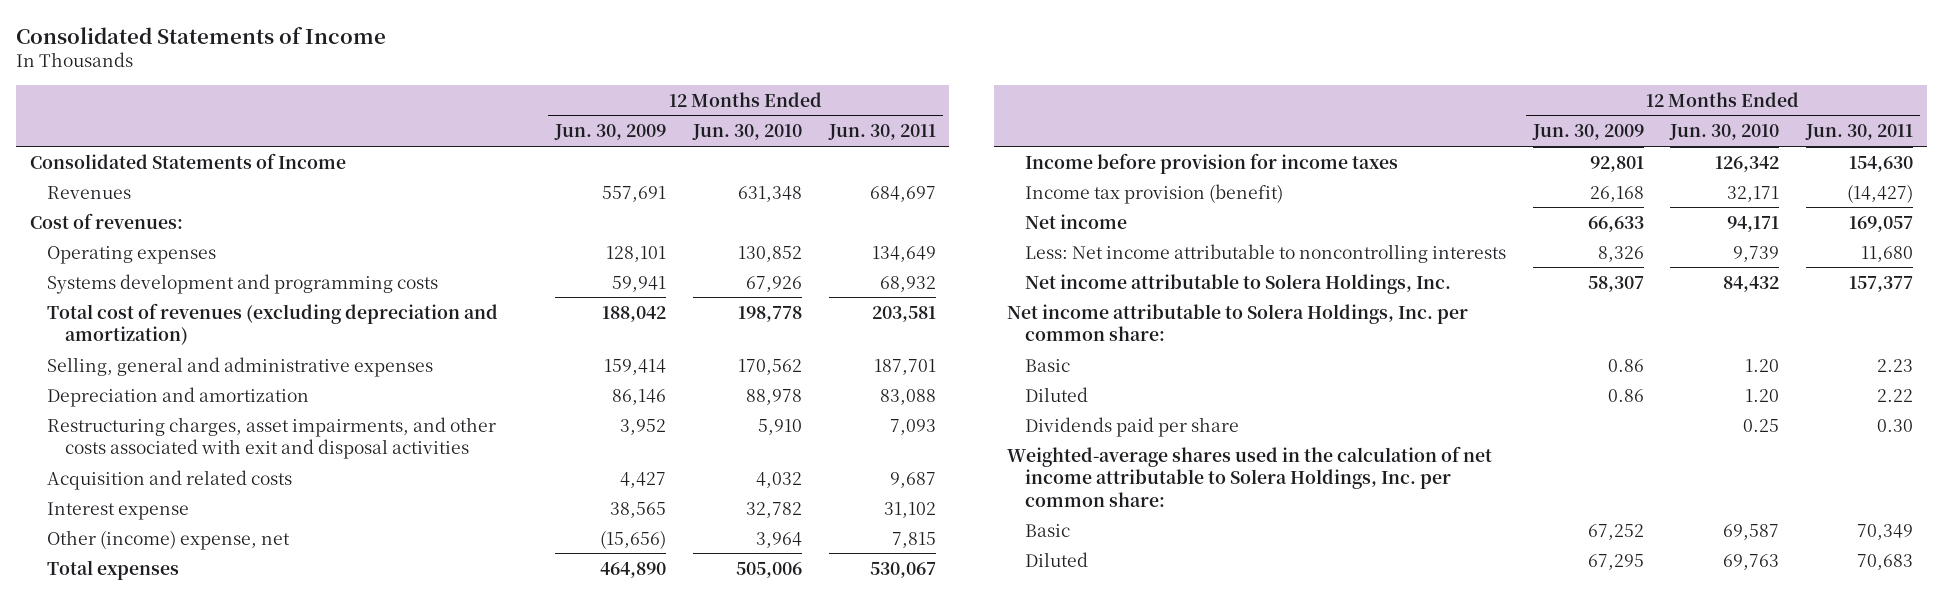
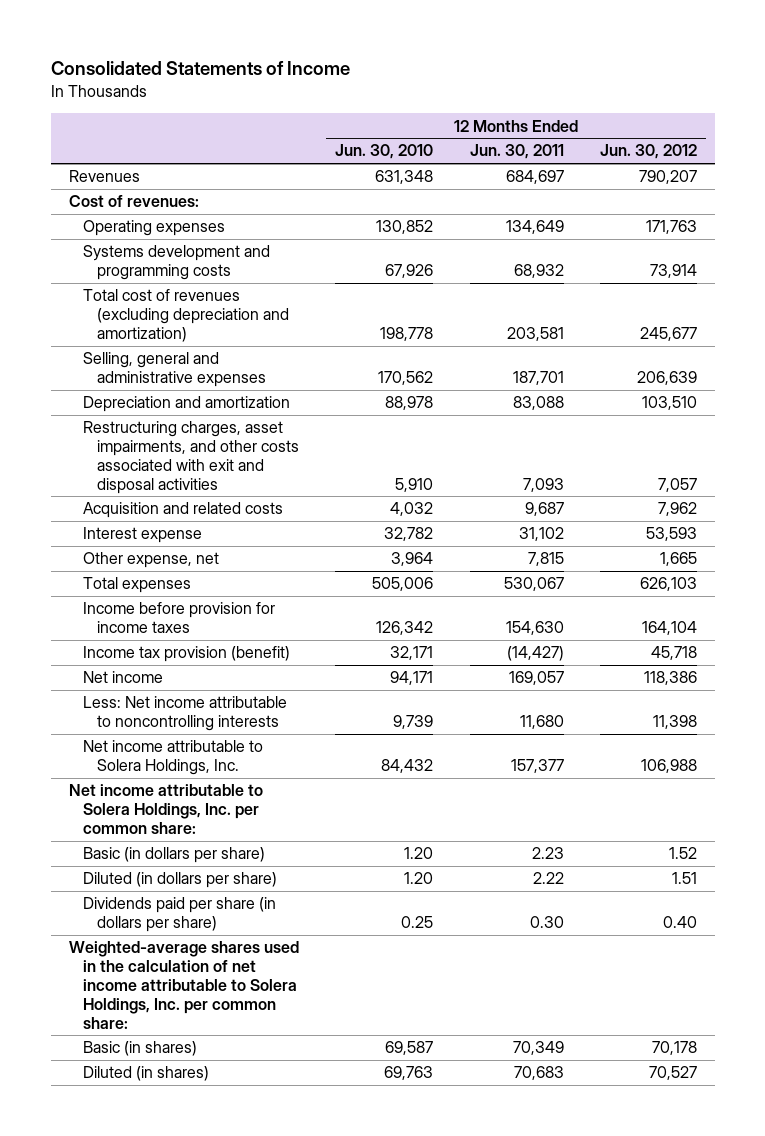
- | 12 Months Ended Jun. 30, 2009 | 12 Months Ended Jun. 30, 2010 | 12 Months Ended Jun. 30, 2011
+ | 12 Months Ended Jun. 30, 2010 | 12 Months Ended Jun. 30, 2011 | 12 Months Ended Jun. 30, 2012
- Consolidated Statements of Income
- Other (income) expense, net | (15,656) | 3,964 | 7,815
+ Other expense, net | 3,964 | 7,815 | 1,665
- Basic | 0.86 | 1.20 | 2.23
- Diluted | 0.86 | 1.20 | 2.22
- Dividends paid per share | | 0.25 | 0.30
+ Basic (in dollars per share) | 1.20 | 2.23 | 1.52
+ Diluted (in dollars per share) | 1.20 | 2.22 | 1.51
+ Dividends paid per share (in dollars per share) | 0.25 | 0.30 | 0.40
- Basic | 67,252 | 69,587 | 70,349
- Diluted | 67,295 | 69,763 | 70,683
+ Basic (in shares) | 69,587 | 70,349 | 70,178
+ Diluted (in shares) | 69,763 | 70,683 | 70,527

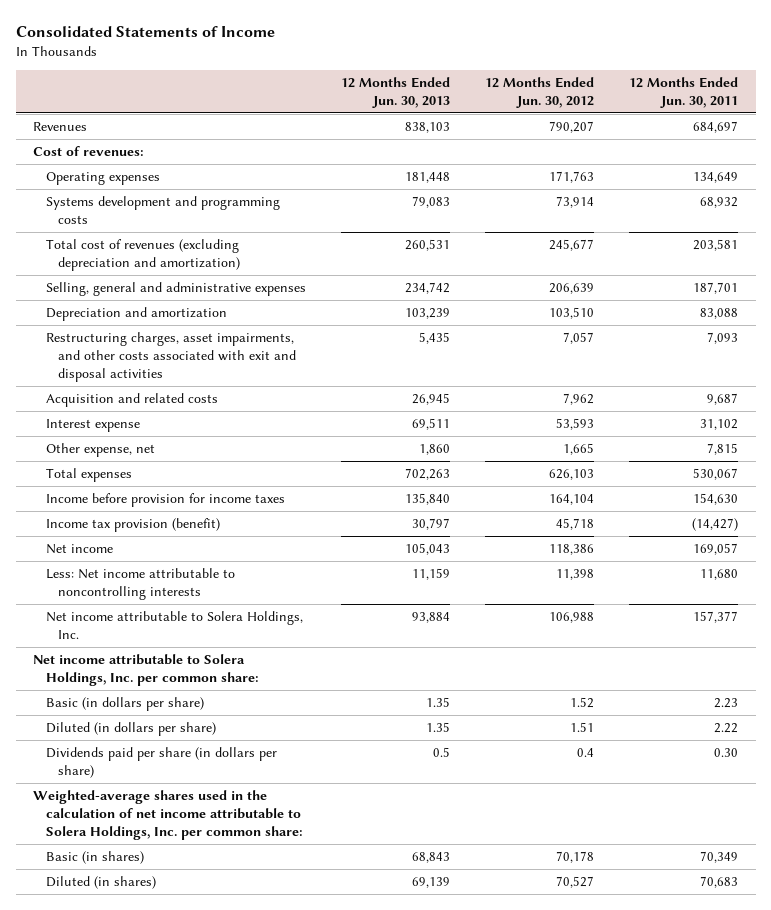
- | 12 Months Ended Jun. 30, 2010 | 12 Months Ended Jun. 30, 2011 | 12 Months Ended Jun. 30, 2012
+ | 12 Months Ended Jun. 30, 2013 | 12 Months Ended Jun. 30, 2012 | 12 Months Ended Jun. 30, 2011
- Dividends paid per share (in dollars per share) | 0.25 | 0.30 | 0.40
+ Dividends paid per share (in dollars per share) | 0.5 | 0.4 | 0.30

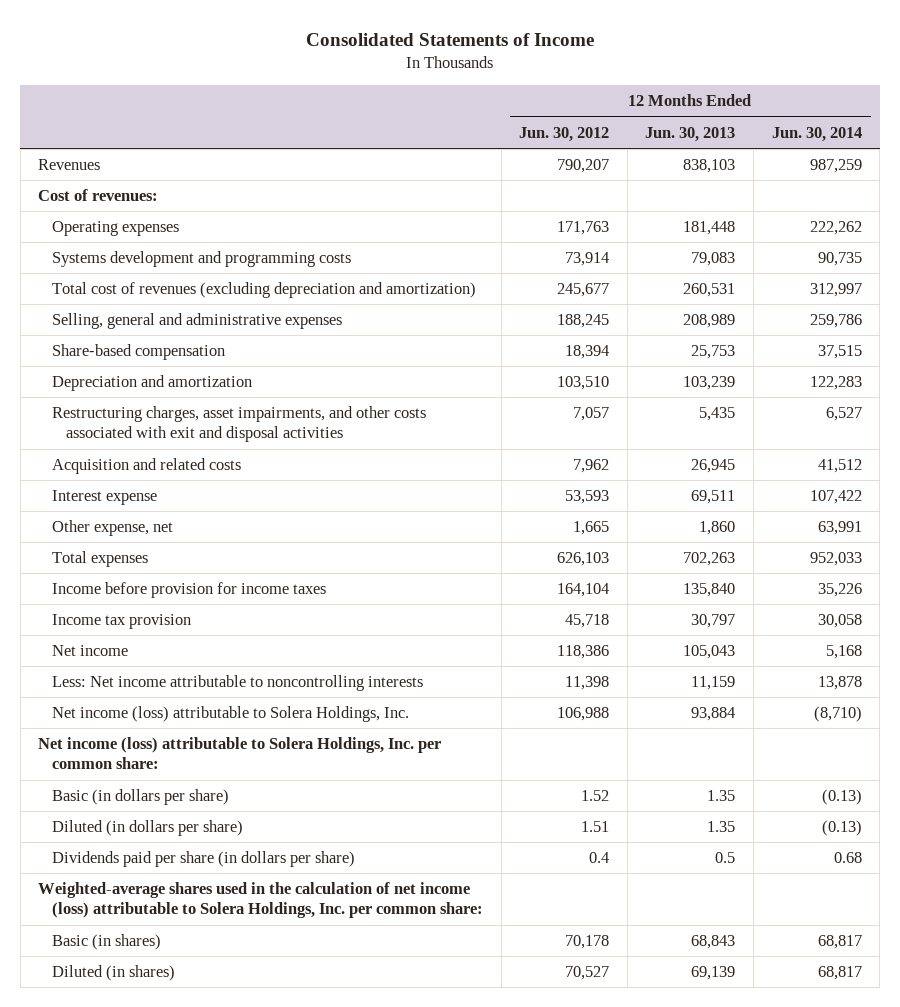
- | 12 Months Ended Jun. 30, 2013 | 12 Months Ended Jun. 30, 2012 | 12 Months Ended Jun. 30, 2011
+ | 12 Months Ended Jun. 30, 2012 | 12 Months Ended Jun. 30, 2013 | 12 Months Ended Jun. 30, 2014
- Selling, general and administrative expenses | 234,742 | 206,639 | 187,701
+ Selling, general and administrative expenses | 188,245 | 208,989 | 259,786
+ Share-based compensation | 18,394 | 25,753 | 37,515
- Income tax provision (benefit) | 30,797 | 45,718 | (14,427)
+ Income tax provision | 45,718 | 30,797 | 30,058
- Net income attributable to Solera Holdings, Inc. | 93,884 | 106,988 | 157,377
- Net income attributable to Solera Holdings, Inc. per common share:
+ Net income (loss) attributable to Solera Holdings, Inc. | 106,988 | 93,884 | (8,710)
+ Net income (loss) attributable to Solera Holdings, Inc. per common share:
- Weighted-average shares used in the calculation of net income attributable to Solera Holdings, Inc. per common share:
+ Weighted-average shares used in the calculation of net income (loss) attributable to Solera Holdings, Inc. per common share:

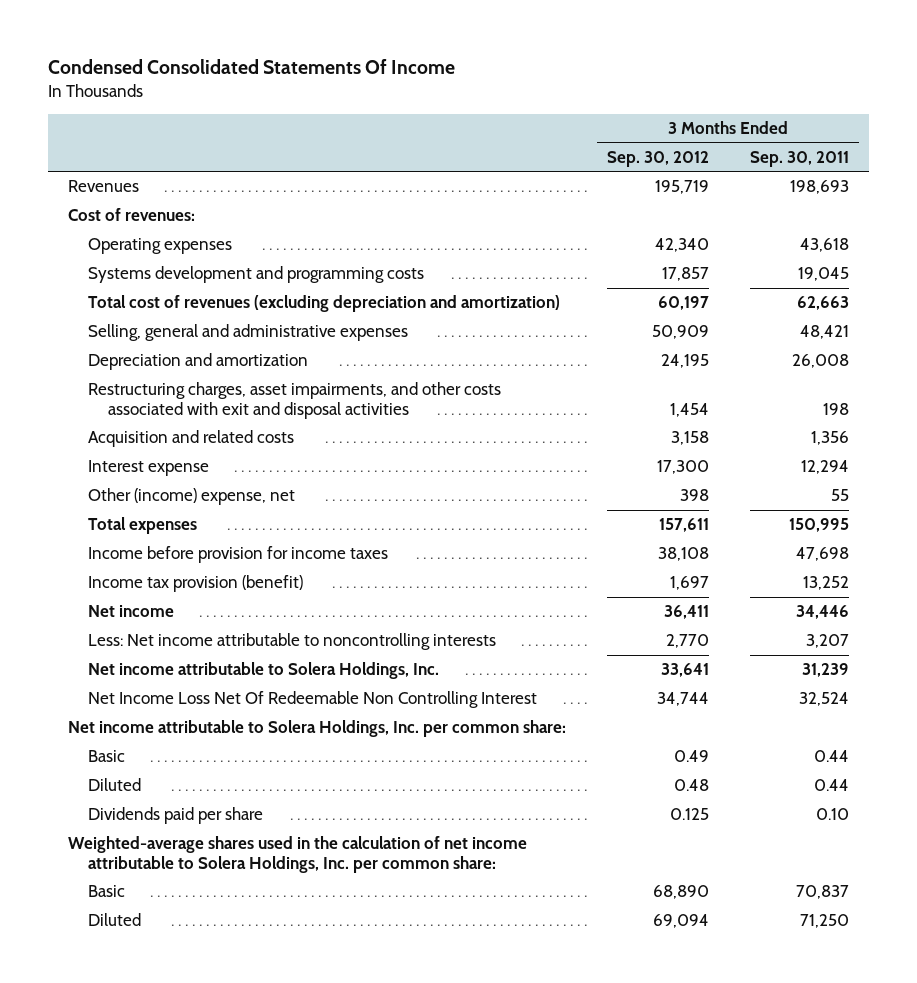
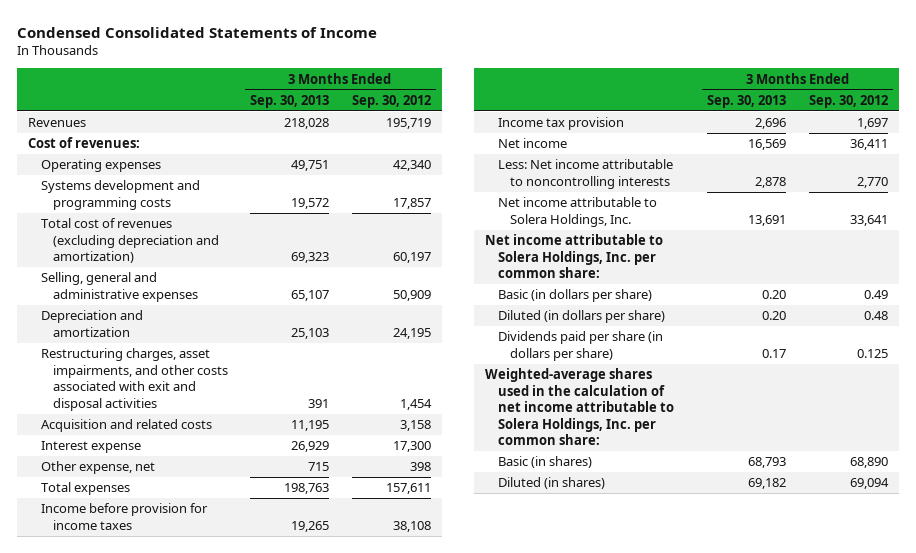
- Condensed Consolidated Statements Of Income
+ Condensed Consolidated Statements of Income
- | 3 Months Ended Sep. 30, 2012 | 3 Months Ended Sep. 30, 2011
+ | 3 Months Ended Sep. 30, 2013 | 3 Months Ended Sep. 30, 2012
- Other (income) expense, net | 398 | 55
+ Other expense, net | 715 | 398
- Income tax provision (benefit) | 1,697 | 13,252
+ Income tax provision | 2,696 | 1,697
- Net Income Loss Net Of Redeemable Non Controlling Interest | 34,744 | 32,524
- Basic | 0.49 | 0.44
- Diluted | 0.48 | 0.44
- Dividends paid per share | 0.125 | 0.10
+ Basic (in dollars per share) | 0.20 | 0.49
+ Diluted (in dollars per share) | 0.20 | 0.48
+ Dividends paid per share (in dollars per share) | 0.17 | 0.125
- Basic | 68,890 | 70,837
- Diluted | 69,094 | 71,250
+ Basic (in shares) | 68,793 | 68,890
+ Diluted (in shares) | 69,182 | 69,094

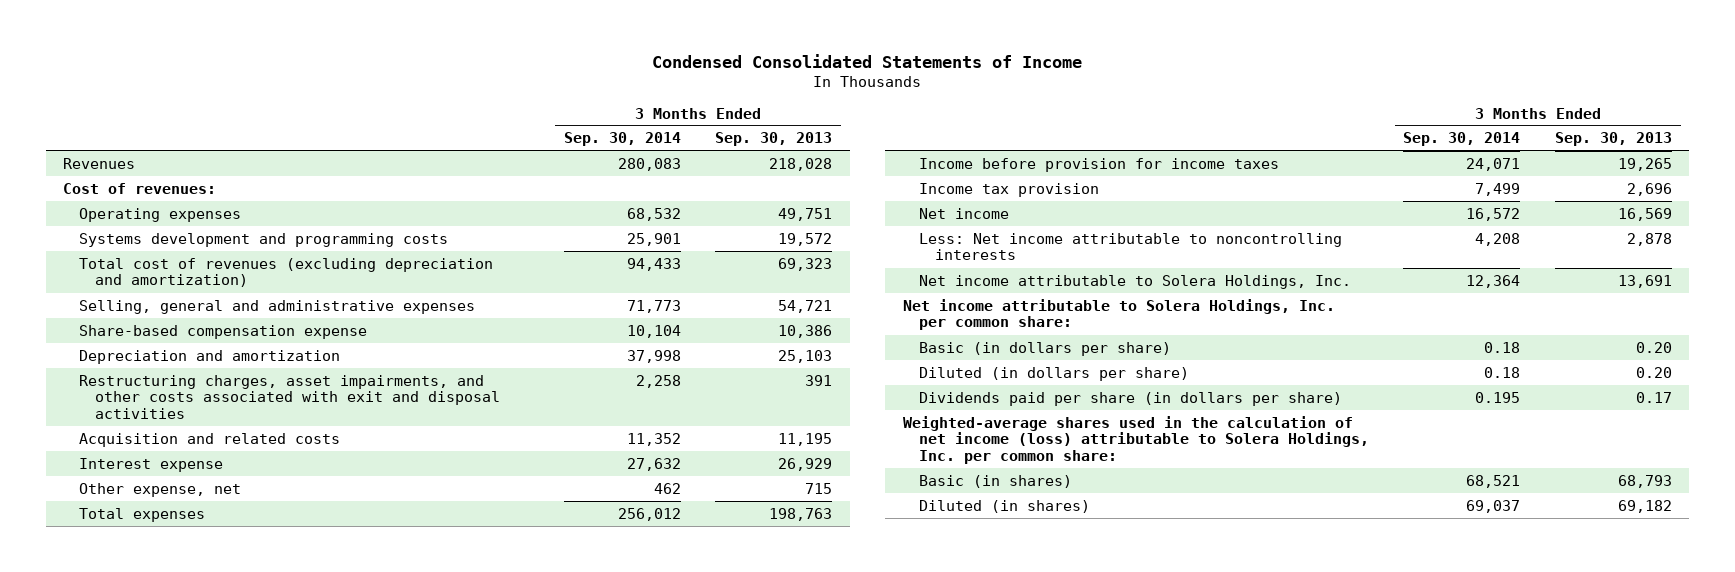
- | 3 Months Ended Sep. 30, 2013 | 3 Months Ended Sep. 30, 2012
+ | 3 Months Ended Sep. 30, 2014 | 3 Months Ended Sep. 30, 2013
- Selling, general and administrative expenses | 65,107 | 50,909
+ Selling, general and administrative expenses | 71,773 | 54,721
+ Share-based compensation expense | 10,104 | 10,386
- Weighted-average shares used in the calculation of net income attributable to Solera Holdings, Inc. per common share:
+ Weighted-average shares used in the calculation of net income (loss) attributable to Solera Holdings, Inc. per common share:

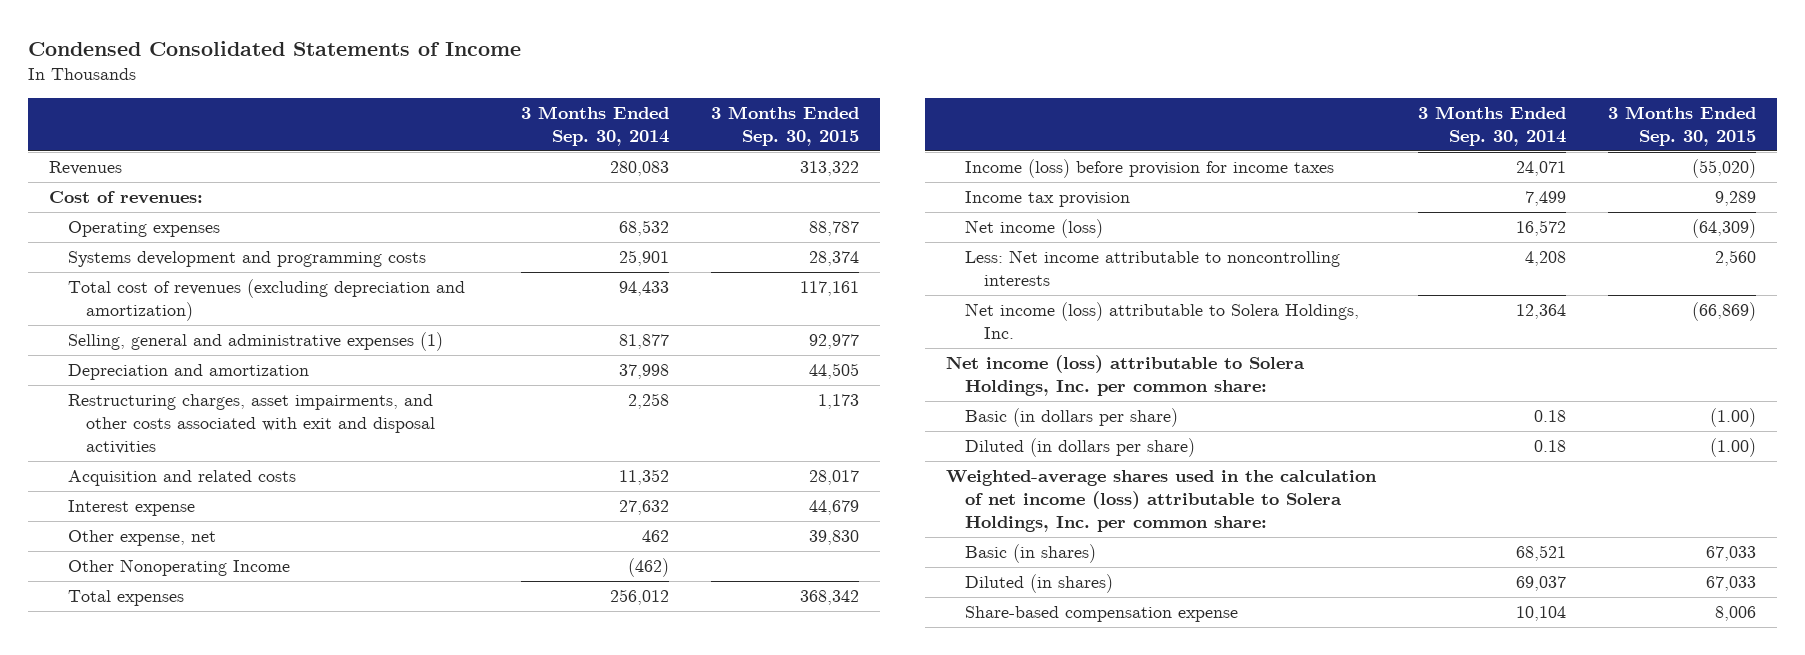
- | 3 Months Ended Sep. 30, 2014 | 3 Months Ended Sep. 30, 2013
+ | 3 Months Ended Sep. 30, 2014 | 3 Months Ended Sep. 30, 2015
- Selling, general and administrative expenses | 71,773 | 54,721
+ Selling, general and administrative expenses (1) | 81,877 | 92,977
+ Other Nonoperating Income | (462) |
- Income before provision for income taxes | 24,071 | 19,265
+ Income (loss) before provision for income taxes | 24,071 | (55,020)
- Net income | 16,572 | 16,569
+ Net income (loss) | 16,572 | (64,309)
- Net income attributable to Solera Holdings, Inc. | 12,364 | 13,691
- Net income attributable to Solera Holdings, Inc. per common share:
+ Net income (loss) attributable to Solera Holdings, Inc. | 12,364 | (66,869)
+ Net income (loss) attributable to Solera Holdings, Inc. per common share:
- Dividends paid per share (in dollars per share) | 0.195 | 0.17
moved down: Share-based compensation expense | 10,104 | 8,006

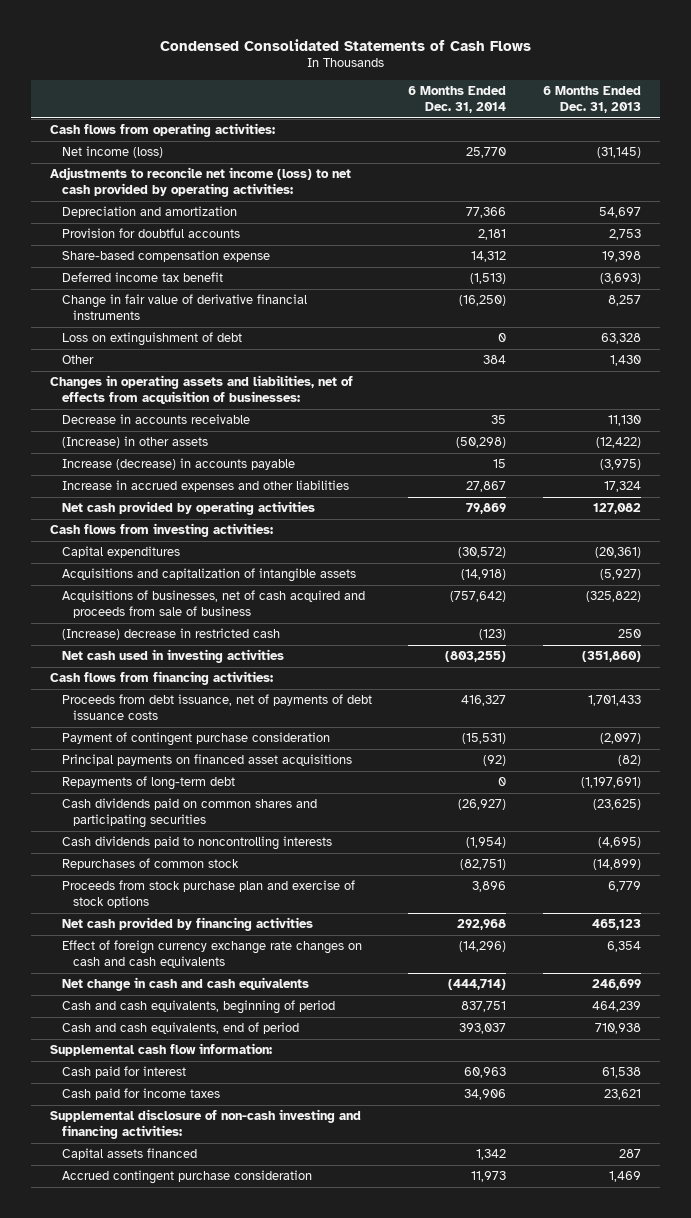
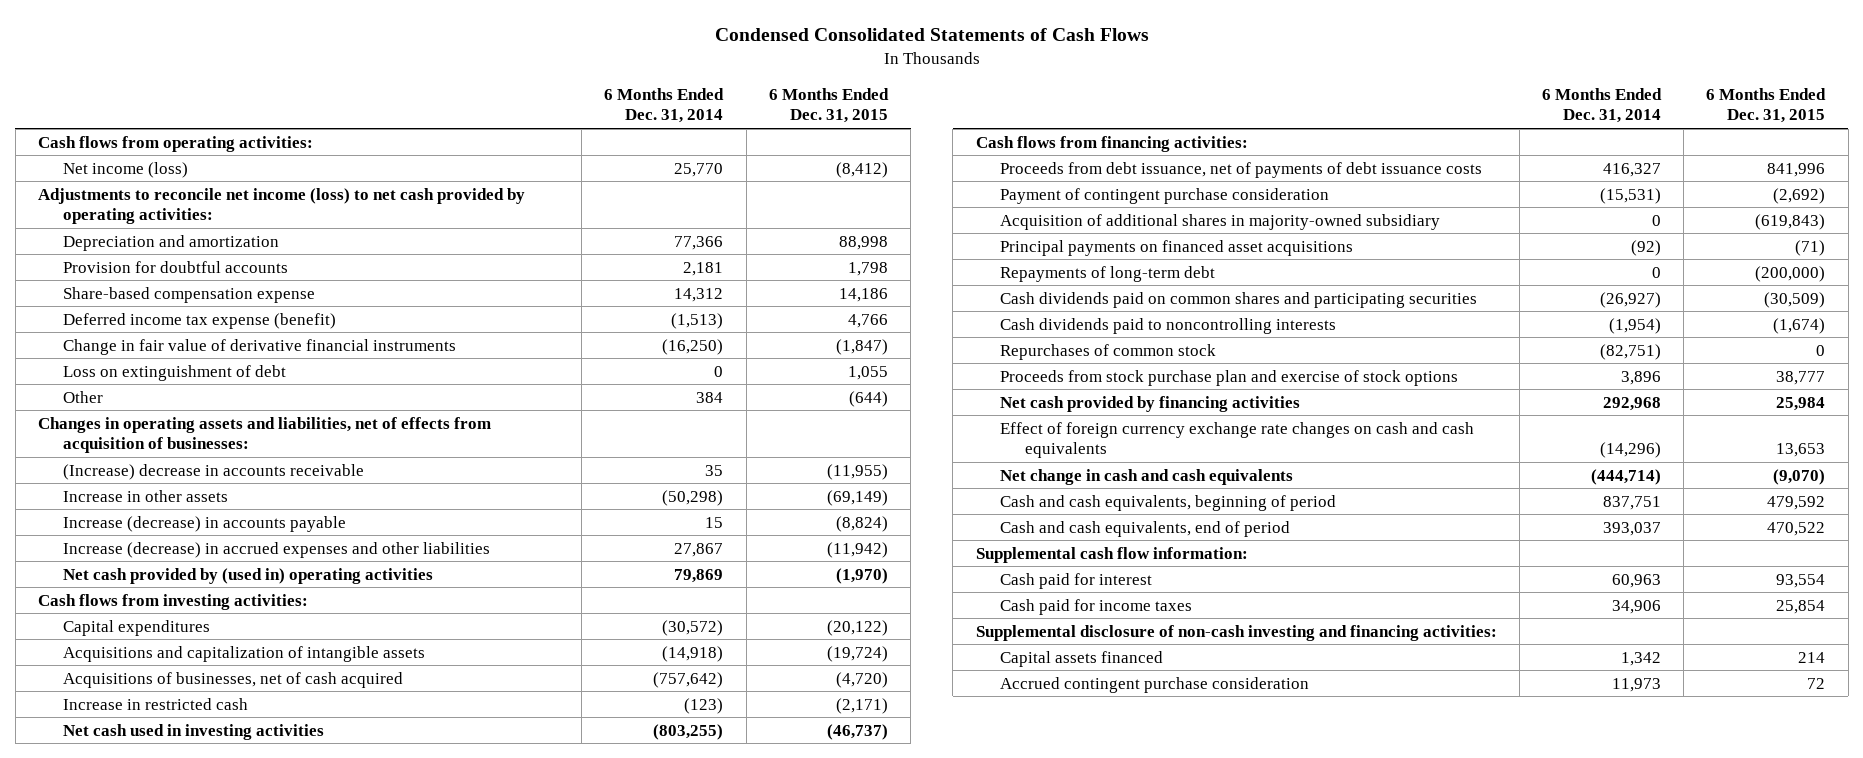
- | 6 Months Ended Dec. 31, 2014 | 6 Months Ended Dec. 31, 2013
+ | 6 Months Ended Dec. 31, 2014 | 6 Months Ended Dec. 31, 2015
- Deferred income tax benefit | (1,513) | (3,693)
+ Deferred income tax expense (benefit) | (1,513) | 4,766
- Decrease in accounts receivable | 35 | 11,130
- (Increase) in other assets | (50,298) | (12,422)
+ (Increase) decrease in accounts receivable | 35 | (11,955)
+ Increase in other assets | (50,298) | (69,149)
- Increase in accrued expenses and other liabilities | 27,867 | 17,324
- Net cash provided by operating activities | 79,869 | 127,082
+ Increase (decrease) in accrued expenses and other liabilities | 27,867 | (11,942)
+ Net cash provided by (used in) operating activities | 79,869 | (1,970)
- Acquisitions of businesses, net of cash acquired and proceeds from sale of business | (757,642) | (325,822)
- (Increase) decrease in restricted cash | (123) | 250
+ Acquisitions of businesses, net of cash acquired | (757,642) | (4,720)
+ Increase in restricted cash | (123) | (2,171)
+ Acquisition of additional shares in majority-owned subsidiary | 0 | (619,843)

